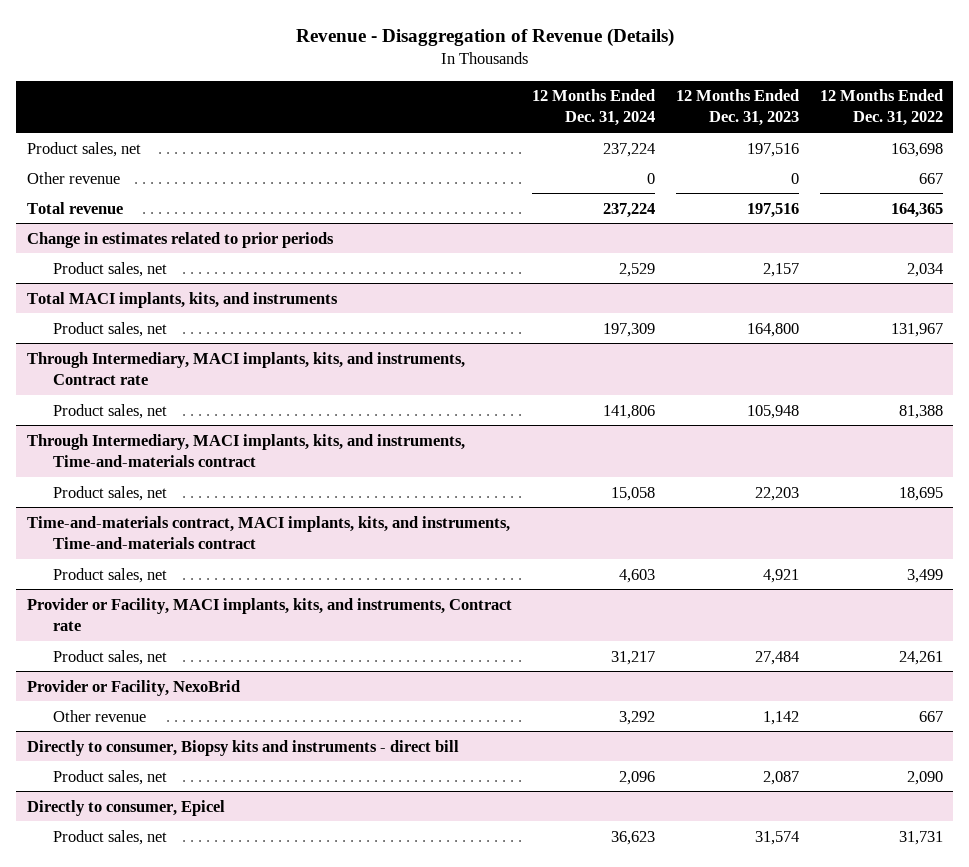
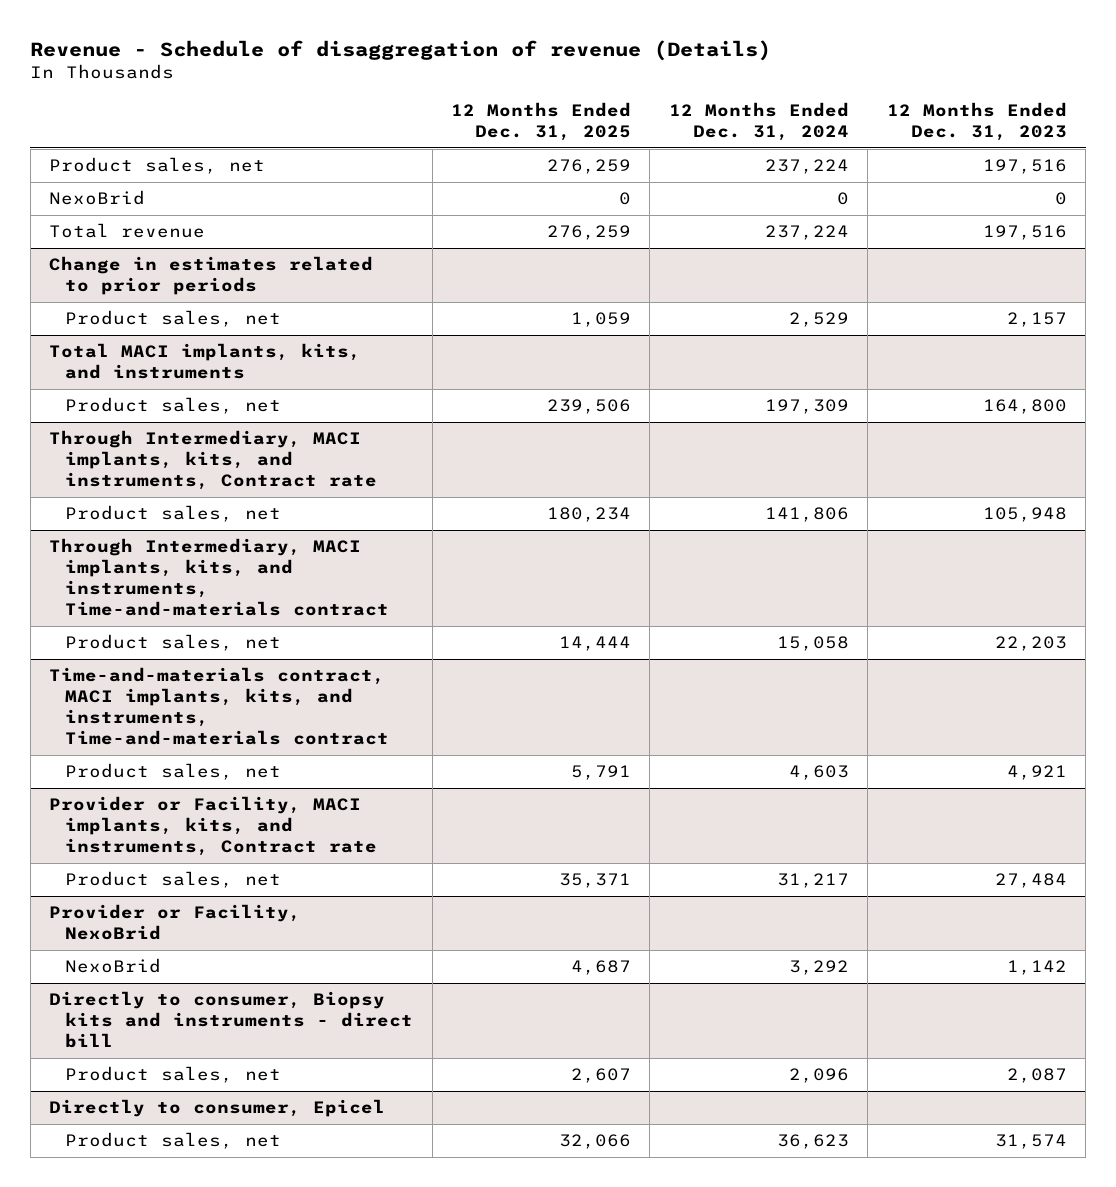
- Revenue - Disaggregation of Revenue (Details)
+ Revenue - Schedule of disaggregation of revenue (Details)
- | 12 Months Ended Dec. 31, 2024 | 12 Months Ended Dec. 31, 2023 | 12 Months Ended Dec. 31, 2022
+ | 12 Months Ended Dec. 31, 2025 | 12 Months Ended Dec. 31, 2024 | 12 Months Ended Dec. 31, 2023
- Other revenue | 0 | 0 | 667
+ NexoBrid | 0 | 0 | 0
@ Provider or Facility, NexoBrid
- Other revenue | 3,292 | 1,142 | 667
+ NexoBrid | 4,687 | 3,292 | 1,142

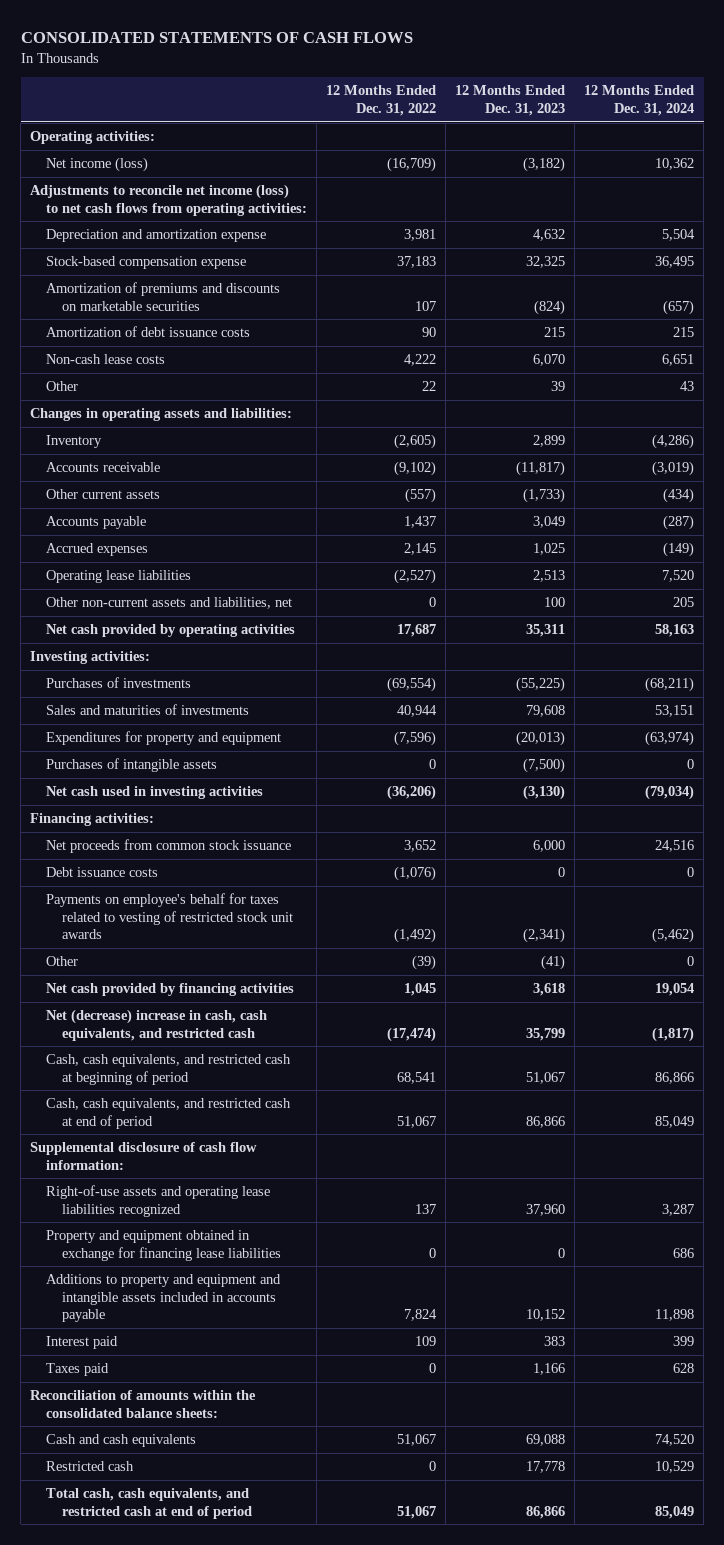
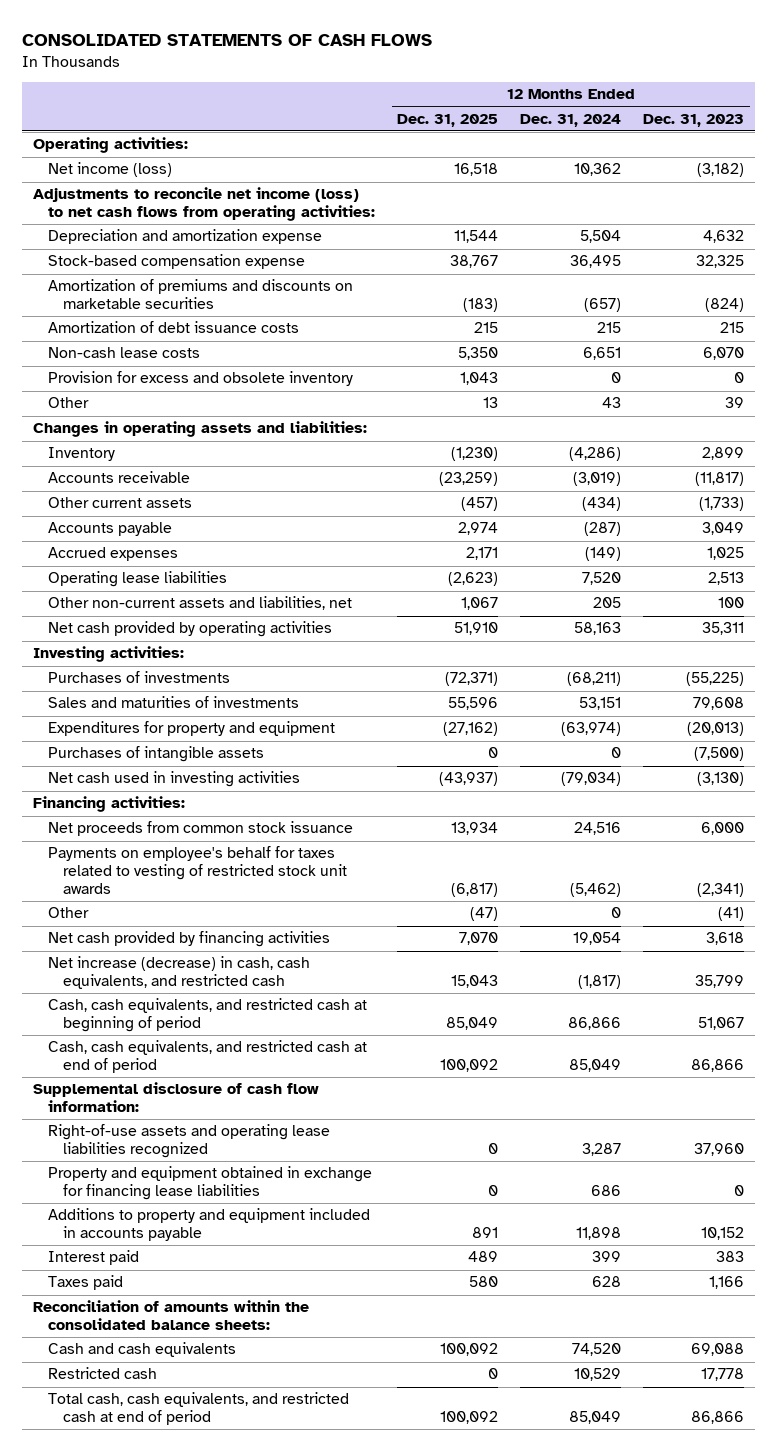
- | 12 Months Ended Dec. 31, 2022 | 12 Months Ended Dec. 31, 2023 | 12 Months Ended Dec. 31, 2024
+ | 12 Months Ended Dec. 31, 2025 | 12 Months Ended Dec. 31, 2024 | 12 Months Ended Dec. 31, 2023
+ Provision for excess and obsolete inventory | 1,043 | 0 | 0
- Debt issuance costs | (1,076) | 0 | 0
- Net (decrease) increase in cash, cash equivalents, and restricted cash | (17,474) | 35,799 | (1,817)
+ Net increase (decrease) in cash, cash equivalents, and restricted cash | 15,043 | (1,817) | 35,799
- Additions to property and equipment and intangible assets included in accounts payable | 7,824 | 10,152 | 11,898
+ Additions to property and equipment included in accounts payable | 891 | 11,898 | 10,152

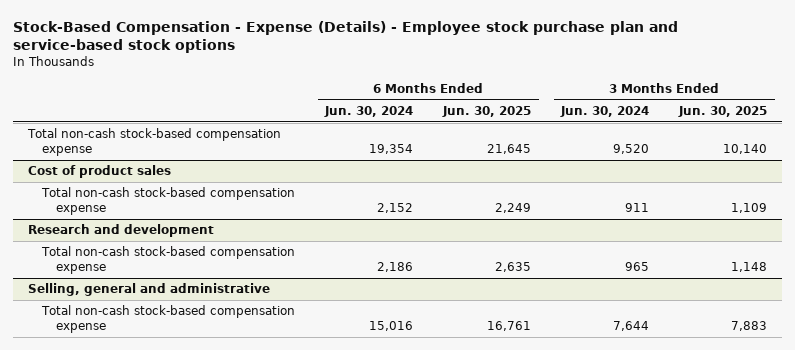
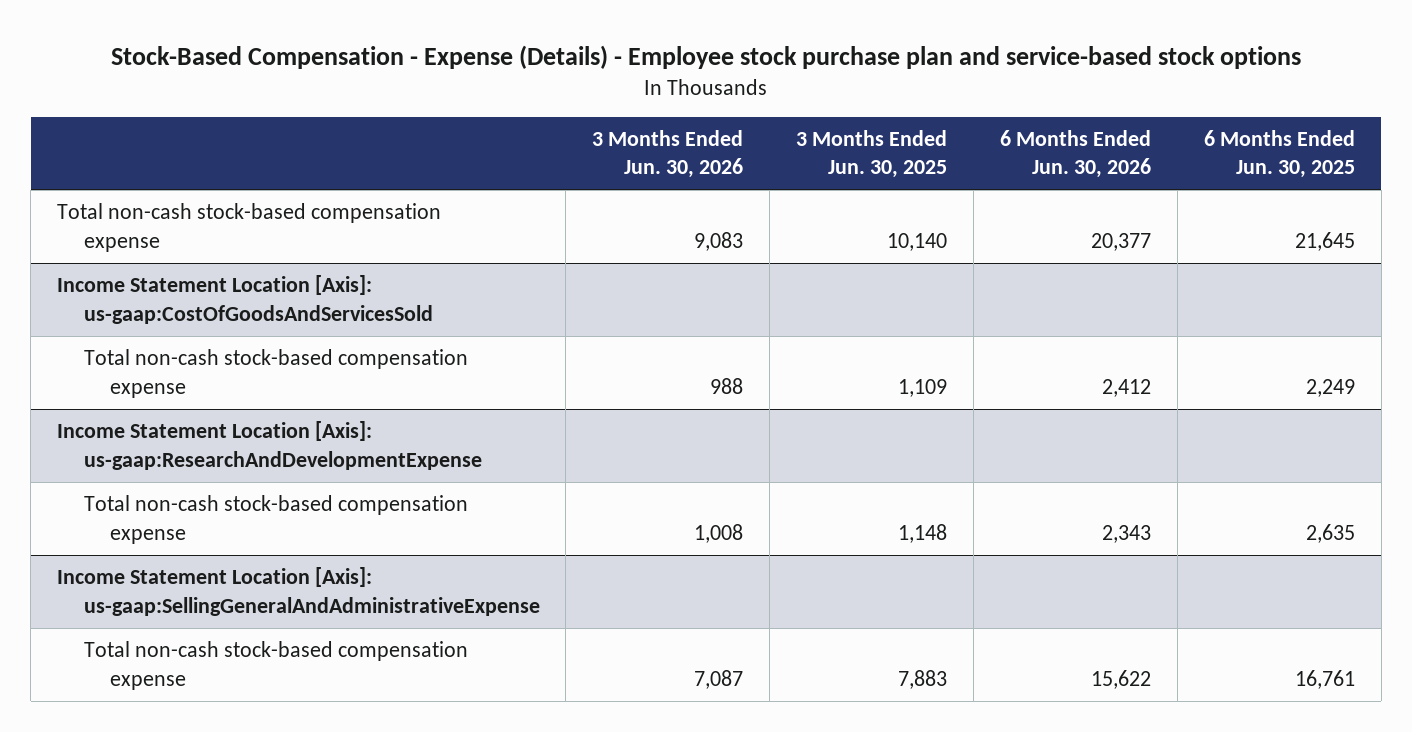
- | 6 Months Ended Jun. 30, 2024 | 6 Months Ended Jun. 30, 2025 | 3 Months Ended Jun. 30, 2024 | 3 Months Ended Jun. 30, 2025
+ | 3 Months Ended Jun. 30, 2026 | 3 Months Ended Jun. 30, 2025 | 6 Months Ended Jun. 30, 2026 | 6 Months Ended Jun. 30, 2025
- Cost of product sales
+ Income Statement Location [Axis]: us-gaap:CostOfGoodsAndServicesSold
- Research and development
+ Income Statement Location [Axis]: us-gaap:ResearchAndDevelopmentExpense
- Selling, general and administrative
+ Income Statement Location [Axis]: us-gaap:SellingGeneralAndAdministrativeExpense

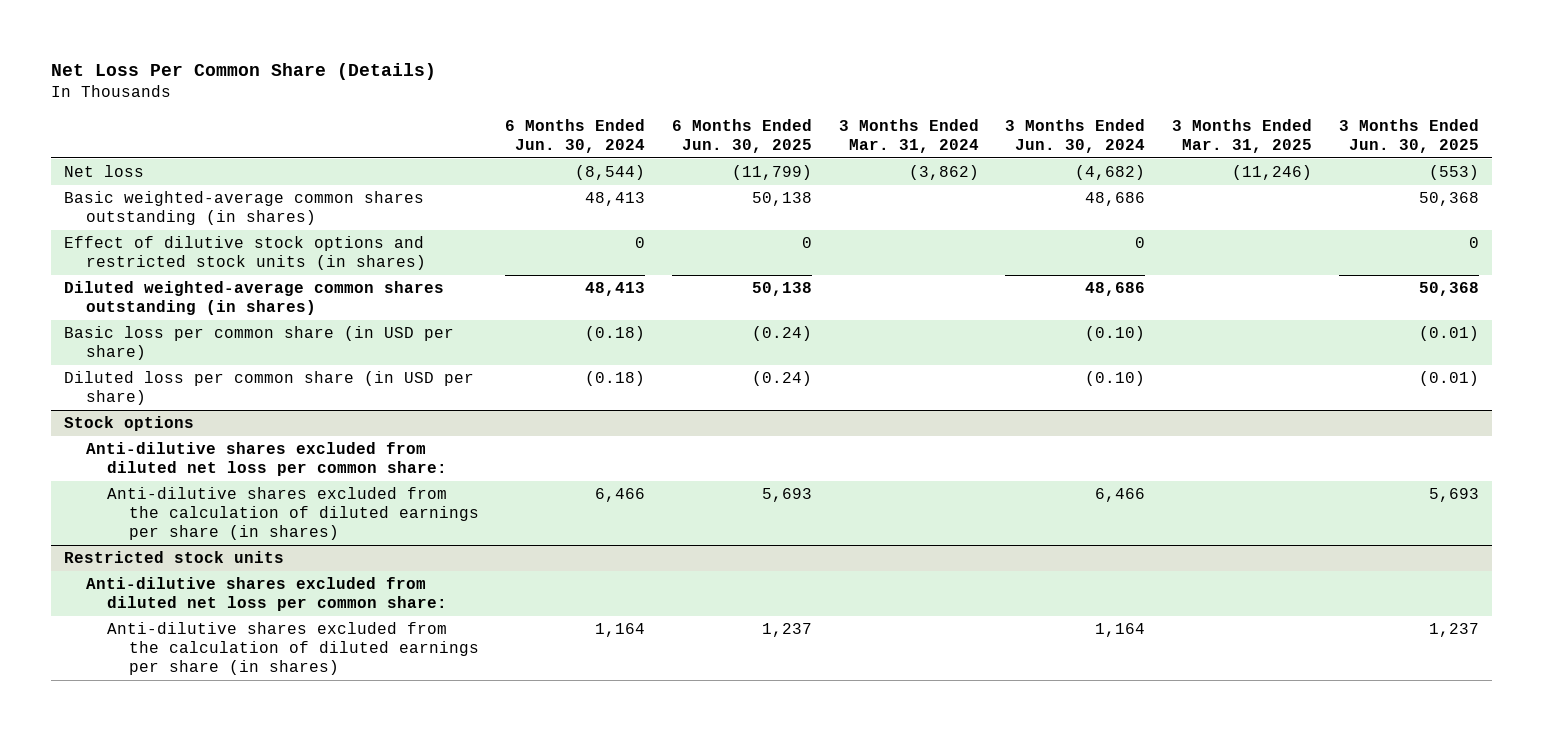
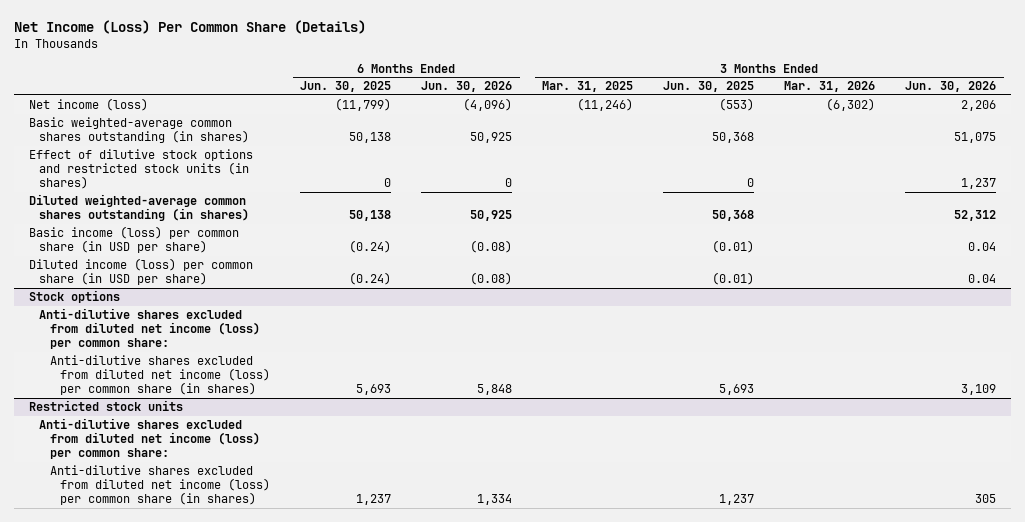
- Net Loss Per Common Share (Details)
+ Net Income (Loss) Per Common Share (Details)
- | 6 Months Ended Jun. 30, 2024 | 6 Months Ended Jun. 30, 2025 | 3 Months Ended Mar. 31, 2024 | 3 Months Ended Jun. 30, 2024 | 3 Months Ended Mar. 31, 2025 | 3 Months Ended Jun. 30, 2025
+ | 6 Months Ended Jun. 30, 2025 | 6 Months Ended Jun. 30, 2026 | 3 Months Ended Mar. 31, 2025 | 3 Months Ended Jun. 30, 2025 | 3 Months Ended Mar. 31, 2026 | 3 Months Ended Jun. 30, 2026
- Net loss | (8,544) | (11,799) | (3,862) | (4,682) | (11,246) | (553)
+ Net income (loss) | (11,799) | (4,096) | (11,246) | (553) | (6,302) | 2,206
- Basic loss per common share (in USD per share) | (0.18) | (0.24) | | (0.10) | | (0.01)
- Diluted loss per common share (in USD per share) | (0.18) | (0.24) | | (0.10) | | (0.01)
+ Basic income (loss) per common share (in USD per share) | (0.24) | (0.08) | | (0.01) | | 0.04
+ Diluted income (loss) per common share (in USD per share) | (0.24) | (0.08) | | (0.01) | | 0.04
@ Stock options
- Anti-dilutive shares excluded from diluted net loss per common share:
- Anti-dilutive shares excluded from the calculation of diluted earnings per share (in shares) | 6,466 | 5,693 | | 6,466 | | 5,693
+ Anti-dilutive shares excluded from diluted net income (loss) per common share:
+ Anti-dilutive shares excluded from diluted net income (loss) per common share (in shares) | 5,693 | 5,848 | | 5,693 | | 3,109
@ Restricted stock units
- Anti-dilutive shares excluded from diluted net loss per common share:
- Anti-dilutive shares excluded from the calculation of diluted earnings per share (in shares) | 1,164 | 1,237 | | 1,164 | | 1,237
+ Anti-dilutive shares excluded from diluted net income (loss) per common share:
+ Anti-dilutive shares excluded from diluted net income (loss) per common share (in shares) | 1,237 | 1,334 | | 1,237 | | 305

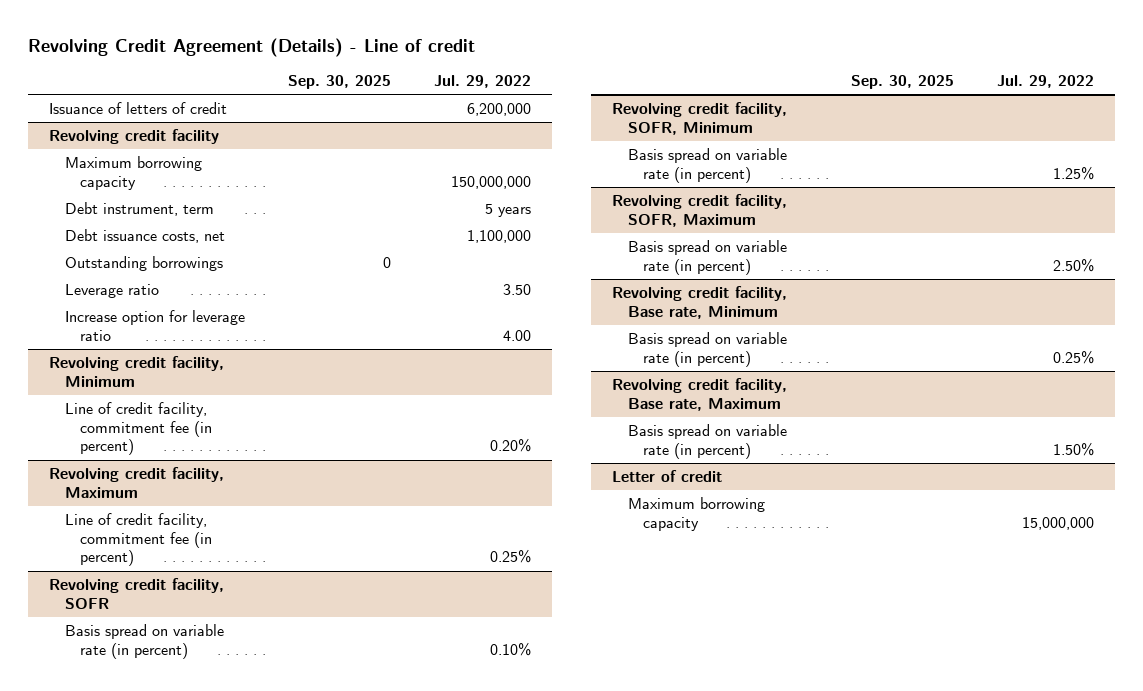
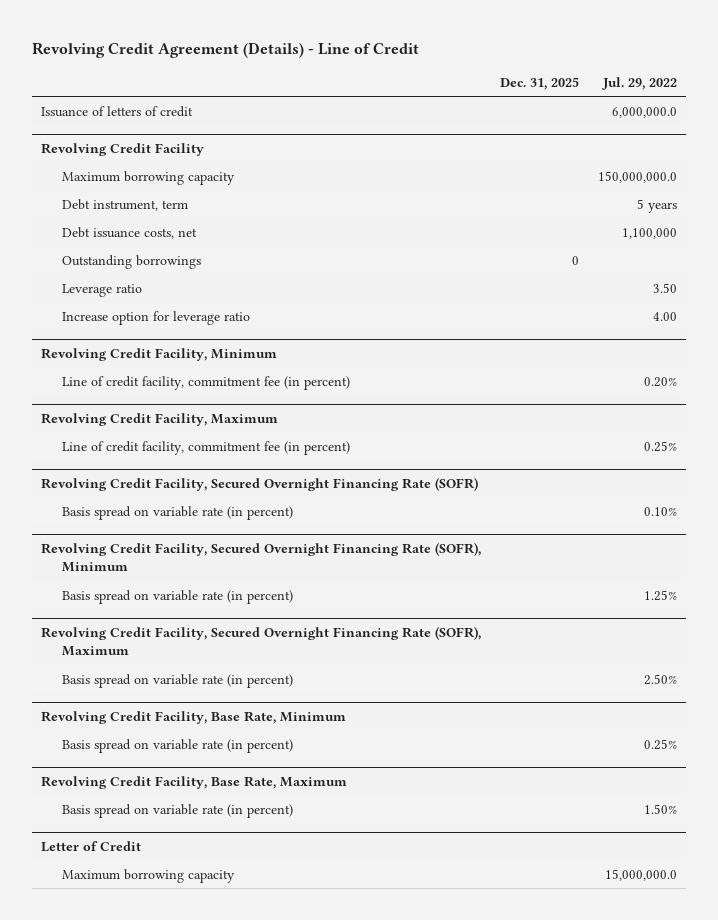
- Revolving Credit Agreement (Details) - Line of credit
+ Revolving Credit Agreement (Details) - Line of Credit
- | Sep. 30, 2025 | Jul. 29, 2022
+ | Dec. 31, 2025 | Jul. 29, 2022
- Issuance of letters of credit | | 6,200,000
- Revolving credit facility
- Maximum borrowing capacity | | 150,000,000
+ Issuance of letters of credit | | 6,000,000.0
+ Revolving Credit Facility
+ Maximum borrowing capacity | | 150,000,000.0
- Revolving credit facility, Minimum
+ Revolving Credit Facility, Minimum
- Revolving credit facility, Maximum
+ Revolving Credit Facility, Maximum
- Revolving credit facility, SOFR
+ Revolving Credit Facility, Secured Overnight Financing Rate (SOFR)
- Revolving credit facility, SOFR, Minimum
+ Revolving Credit Facility, Secured Overnight Financing Rate (SOFR), Minimum
- Revolving credit facility, SOFR, Maximum
+ Revolving Credit Facility, Secured Overnight Financing Rate (SOFR), Maximum
- Revolving credit facility, Base rate, Minimum
+ Revolving Credit Facility, Base Rate, Minimum
- Revolving credit facility, Base rate, Maximum
+ Revolving Credit Facility, Base Rate, Maximum
- Letter of credit
- Maximum borrowing capacity | | 15,000,000
+ Letter of Credit
+ Maximum borrowing capacity | | 15,000,000.0

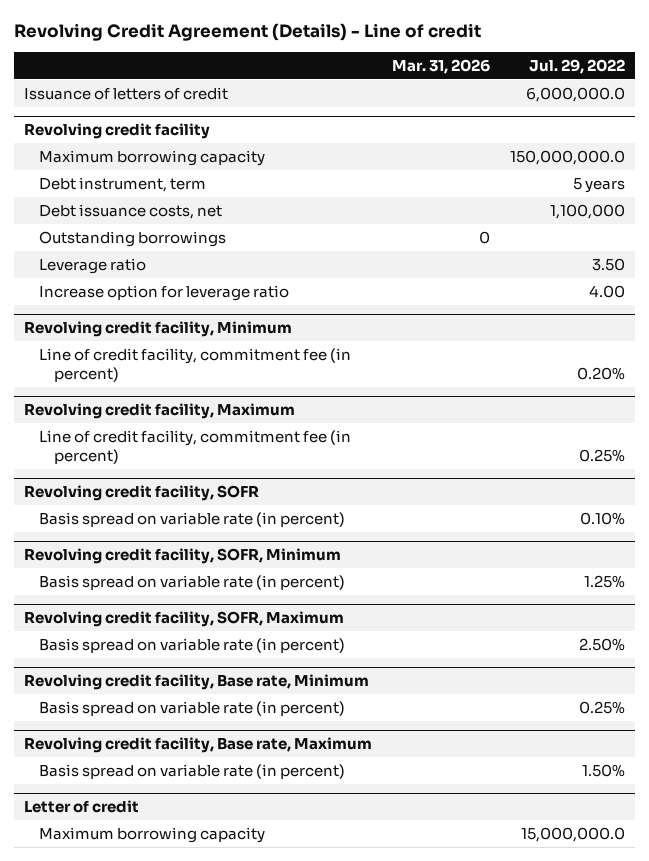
- Revolving Credit Agreement (Details) - Line of Credit
+ Revolving Credit Agreement (Details) - Line of credit
- | Dec. 31, 2025 | Jul. 29, 2022
+ | Mar. 31, 2026 | Jul. 29, 2022
- Revolving Credit Facility
+ Revolving credit facility
- Revolving Credit Facility, Minimum
+ Revolving credit facility, Minimum
- Revolving Credit Facility, Maximum
+ Revolving credit facility, Maximum
- Revolving Credit Facility, Secured Overnight Financing Rate (SOFR)
+ Revolving credit facility, SOFR
- Revolving Credit Facility, Secured Overnight Financing Rate (SOFR), Minimum
+ Revolving credit facility, SOFR, Minimum
- Revolving Credit Facility, Secured Overnight Financing Rate (SOFR), Maximum
+ Revolving credit facility, SOFR, Maximum
- Revolving Credit Facility, Base Rate, Minimum
+ Revolving credit facility, Base rate, Minimum
- Revolving Credit Facility, Base Rate, Maximum
+ Revolving credit facility, Base rate, Maximum
- Letter of Credit
+ Letter of credit

